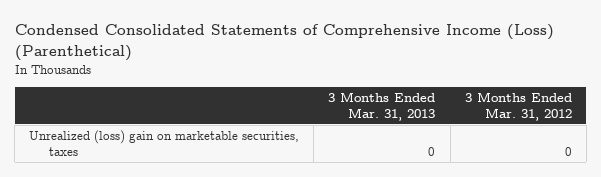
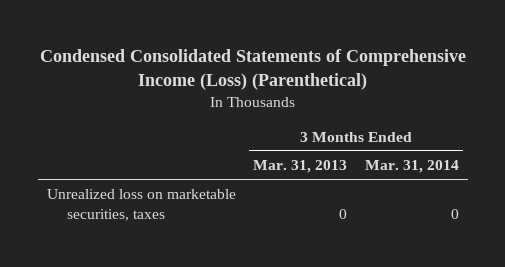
- | 3 Months Ended Mar. 31, 2013 | 3 Months Ended Mar. 31, 2012
+ | 3 Months Ended Mar. 31, 2013 | 3 Months Ended Mar. 31, 2014
- Unrealized (loss) gain on marketable securities, taxes | 0 | 0
+ Unrealized loss on marketable securities, taxes | 0 | 0

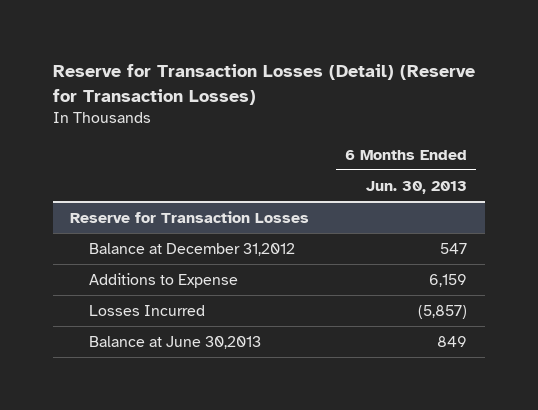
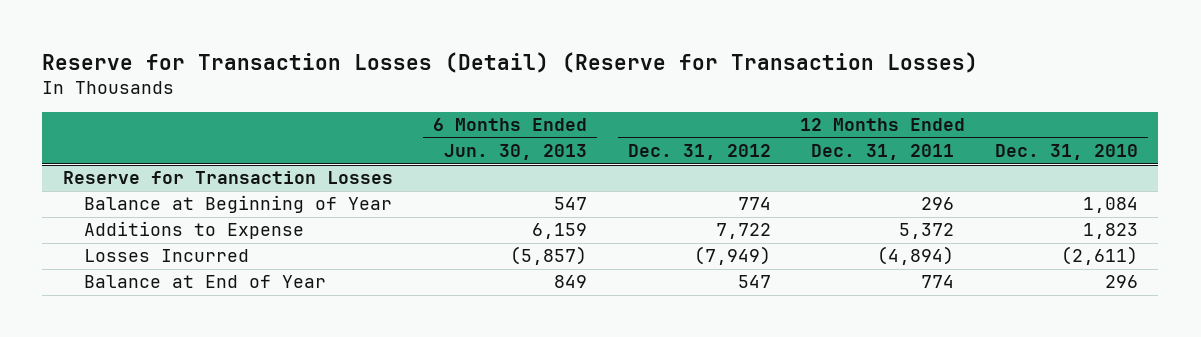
- | 6 Months Ended Jun. 30, 2013
+ | 6 Months Ended Jun. 30, 2013 | 12 Months Ended Dec. 31, 2012 | 12 Months Ended Dec. 31, 2011 | 12 Months Ended Dec. 31, 2010
@ Reserve for Transaction Losses
- Balance at December 31,2012 | 547
+ Balance at Beginning of Year | 547 | 774 | 296 | 1,084
- Balance at June 30,2013 | 849
+ Balance at End of Year | 849 | 547 | 774 | 296

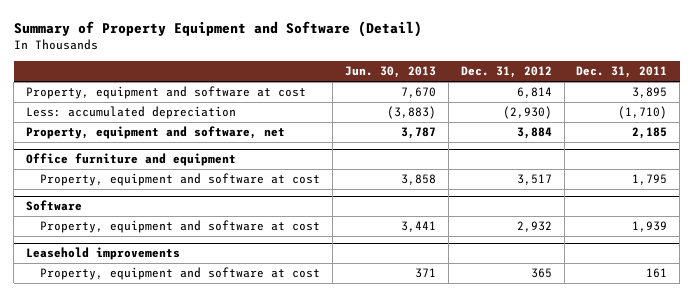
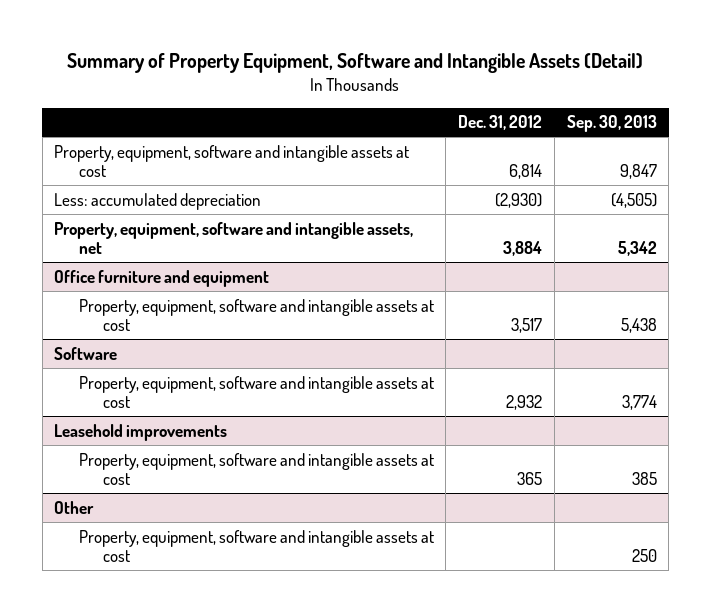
- Summary of Property Equipment and Software (Detail)
+ Summary of Property Equipment, Software and Intangible Assets (Detail)
- | Jun. 30, 2013 | Dec. 31, 2012 | Dec. 31, 2011
+ | Dec. 31, 2012 | Sep. 30, 2013
- Property, equipment and software at cost | 7,670 | 6,814 | 3,895
+ Property, equipment, software and intangible assets at cost | 6,814 | 9,847
- Property, equipment and software, net | 3,787 | 3,884 | 2,185
+ Property, equipment, software and intangible assets, net | 3,884 | 5,342
@ Office furniture and equipment
- Property, equipment and software at cost | 3,858 | 3,517 | 1,795
+ Property, equipment, software and intangible assets at cost | 3,517 | 5,438
@ Software
- Property, equipment and software at cost | 3,441 | 2,932 | 1,939
+ Property, equipment, software and intangible assets at cost | 2,932 | 3,774
@ Leasehold improvements
- Property, equipment and software at cost | 371 | 365 | 161
+ Property, equipment, software and intangible assets at cost | 365 | 385
+ Other
+ Property, equipment, software and intangible assets at cost | | 250

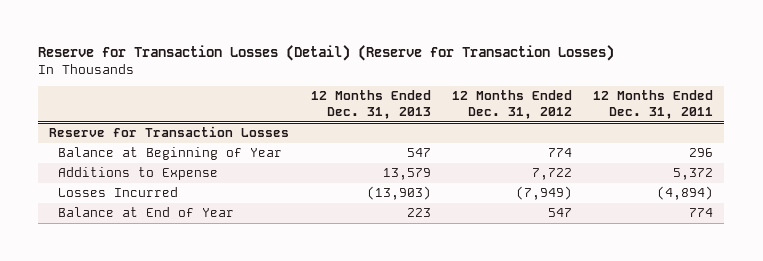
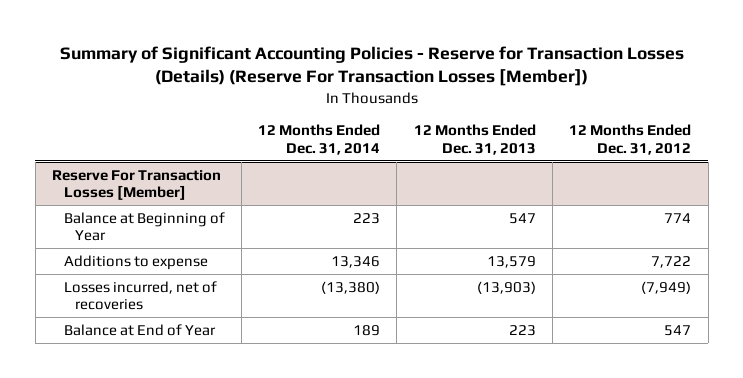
- Reserve for Transaction Losses (Detail) (Reserve for Transaction Losses)
+ Summary of Significant Accounting Policies - Reserve for Transaction Losses (Details) (Reserve For Transaction Losses [Member])
- | 12 Months Ended Dec. 31, 2013 | 12 Months Ended Dec. 31, 2012 | 12 Months Ended Dec. 31, 2011
+ | 12 Months Ended Dec. 31, 2014 | 12 Months Ended Dec. 31, 2013 | 12 Months Ended Dec. 31, 2012
- Reserve for Transaction Losses
+ Reserve For Transaction Losses [Member]
- Additions to Expense | 13,579 | 7,722 | 5,372
- Losses Incurred | (13,903) | (7,949) | (4,894)
+ Additions to expense | 13,346 | 13,579 | 7,722
+ Losses incurred, net of recoveries | (13,380) | (13,903) | (7,949)

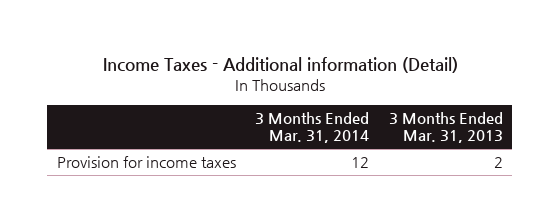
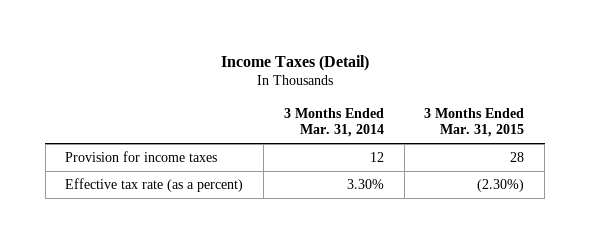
- Income Taxes - Additional information (Detail)
+ Income Taxes (Detail)
- | 3 Months Ended Mar. 31, 2014 | 3 Months Ended Mar. 31, 2013
+ | 3 Months Ended Mar. 31, 2014 | 3 Months Ended Mar. 31, 2015
+ Effective tax rate (as a percent) | 3.30% | (2.30%)

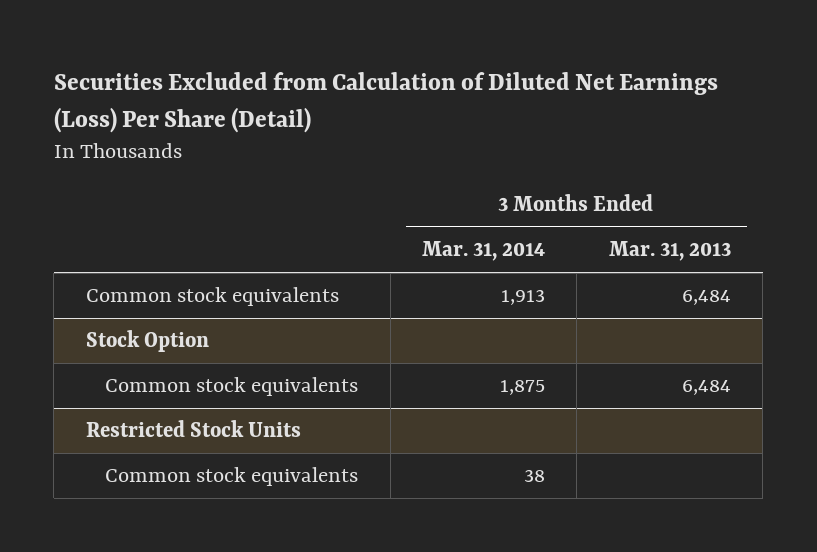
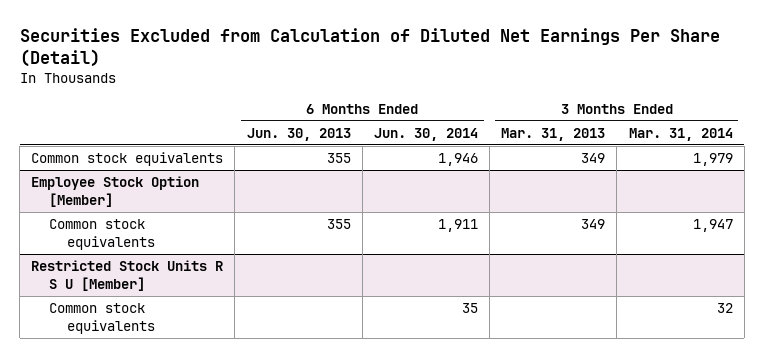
- Securities Excluded from Calculation of Diluted Net Earnings (Loss) Per Share (Detail)
+ Securities Excluded from Calculation of Diluted Net Earnings Per Share (Detail)
- | 3 Months Ended Mar. 31, 2014 | 3 Months Ended Mar. 31, 2013
+ | 6 Months Ended Jun. 30, 2013 | 6 Months Ended Jun. 30, 2014 | 3 Months Ended Mar. 31, 2013 | 3 Months Ended Mar. 31, 2014
- Common stock equivalents | 1,913 | 6,484
- Stock Option
- Common stock equivalents | 1,875 | 6,484
- Restricted Stock Units
- Common stock equivalents | 38 |
+ Common stock equivalents | 355 | 1,946 | 349 | 1,979
+ Employee Stock Option [Member]
+ Common stock equivalents | 355 | 1,911 | 349 | 1,947
+ Restricted Stock Units R S U [Member]
+ Common stock equivalents | | 35 | | 32

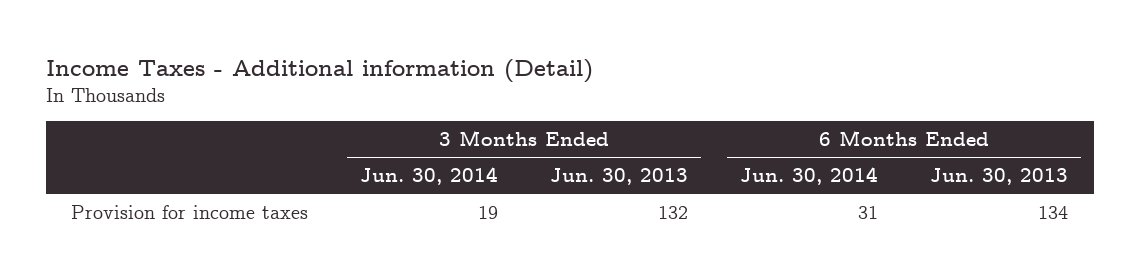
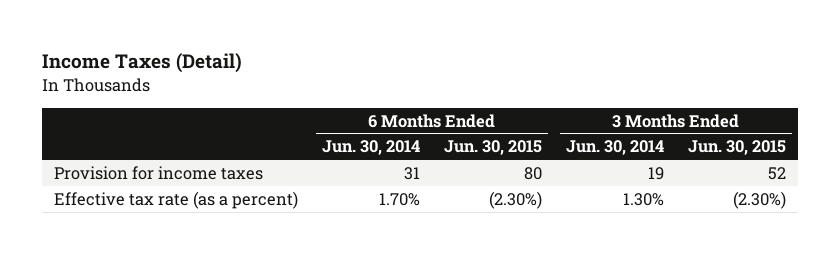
- Income Taxes - Additional information (Detail)
+ Income Taxes (Detail)
- | 3 Months Ended Jun. 30, 2014 | 3 Months Ended Jun. 30, 2013 | 6 Months Ended Jun. 30, 2014 | 6 Months Ended Jun. 30, 2013
+ | 6 Months Ended Jun. 30, 2014 | 6 Months Ended Jun. 30, 2015 | 3 Months Ended Jun. 30, 2014 | 3 Months Ended Jun. 30, 2015
+ Effective tax rate (as a percent) | 1.70% | (2.30%) | 1.30% | (2.30%)

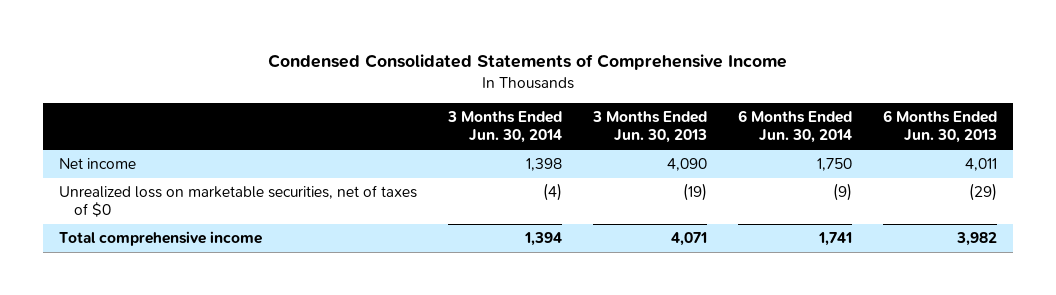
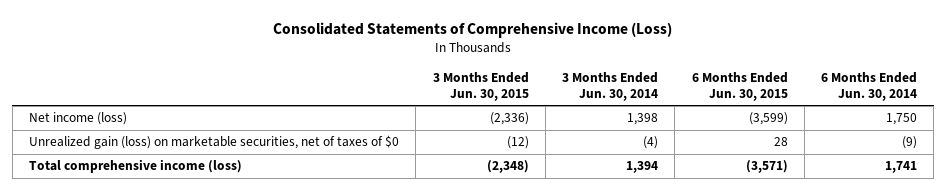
- Condensed Consolidated Statements of Comprehensive Income
+ Consolidated Statements of Comprehensive Income (Loss)
- | 3 Months Ended Jun. 30, 2014 | 3 Months Ended Jun. 30, 2013 | 6 Months Ended Jun. 30, 2014 | 6 Months Ended Jun. 30, 2013
+ | 3 Months Ended Jun. 30, 2015 | 3 Months Ended Jun. 30, 2014 | 6 Months Ended Jun. 30, 2015 | 6 Months Ended Jun. 30, 2014
- Net income | 1,398 | 4,090 | 1,750 | 4,011
- Unrealized loss on marketable securities, net of taxes of $0 | (4) | (19) | (9) | (29)
- Total comprehensive income | 1,394 | 4,071 | 1,741 | 3,982
+ Net income (loss) | (2,336) | 1,398 | (3,599) | 1,750
+ Unrealized gain (loss) on marketable securities, net of taxes of $0 | (12) | (4) | 28 | (9)
+ Total comprehensive income (loss) | (2,348) | 1,394 | (3,571) | 1,741

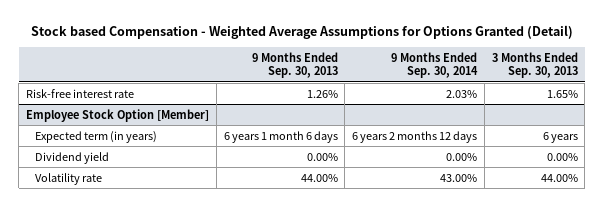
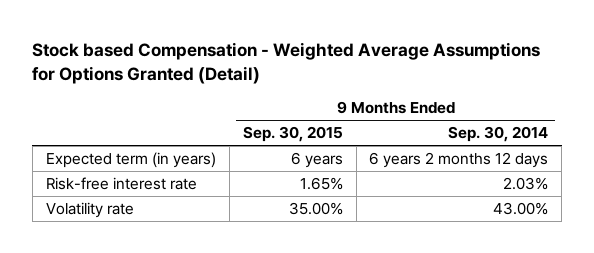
- | 9 Months Ended Sep. 30, 2013 | 9 Months Ended Sep. 30, 2014 | 3 Months Ended Sep. 30, 2013
+ | 9 Months Ended Sep. 30, 2015 | 9 Months Ended Sep. 30, 2014
- Employee Stock Option [Member]
- Dividend yield | 0.00% | 0.00% | 0.00%
moved down: Risk-free interest rate | 1.65% | 2.03%

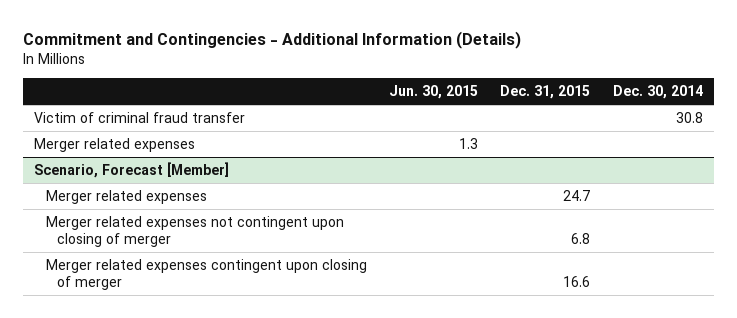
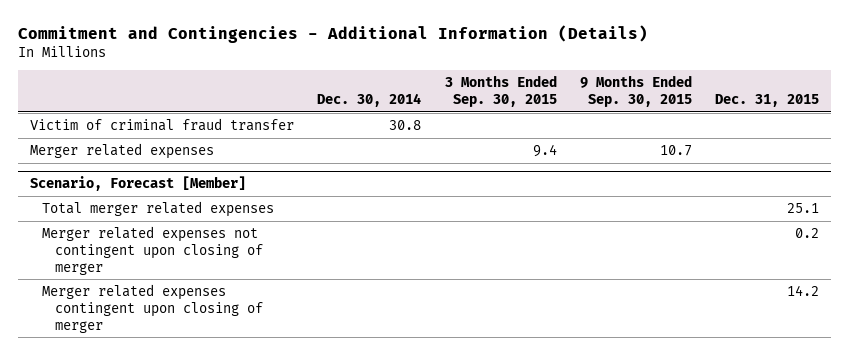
- | Jun. 30, 2015 | Dec. 31, 2015 | Dec. 30, 2014
+ | Dec. 30, 2014 | 3 Months Ended Sep. 30, 2015 | 9 Months Ended Sep. 30, 2015 | Dec. 31, 2015
@ Scenario, Forecast [Member]
- Merger related expenses | | 24.7 |
- Merger related expenses not contingent upon closing of merger | | 6.8 |
- Merger related expenses contingent upon closing of merger | | 16.6 |
+ Total merger related expenses | | | | 25.1
+ Merger related expenses not contingent upon closing of merger | | | | 0.2
+ Merger related expenses contingent upon closing of merger | | | | 14.2

